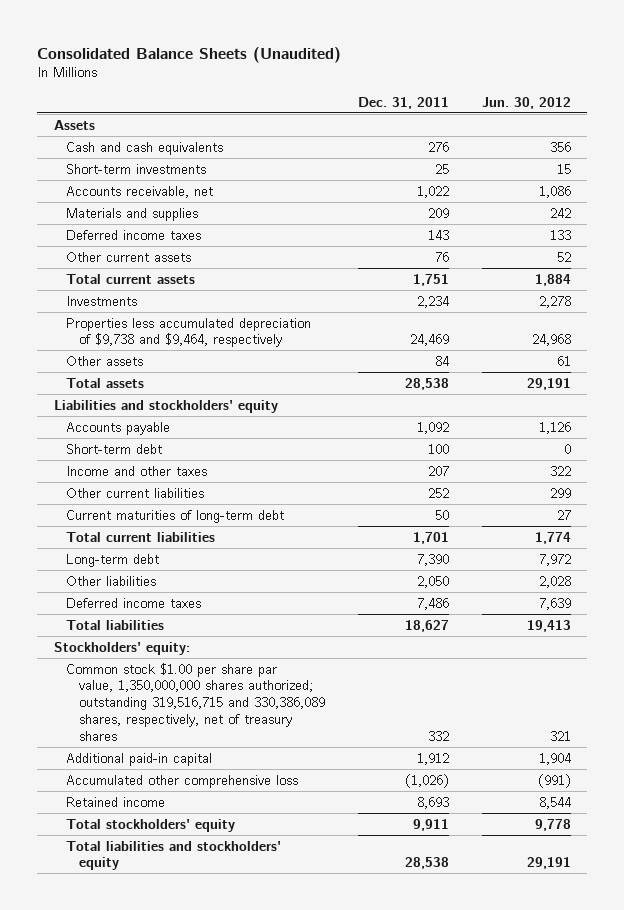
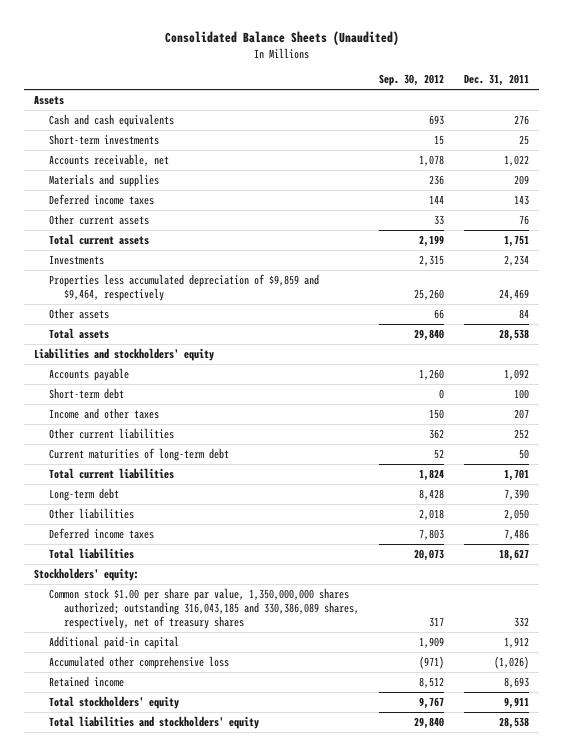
- | Dec. 31, 2011 | Jun. 30, 2012
+ | Sep. 30, 2012 | Dec. 31, 2011
- Properties less accumulated depreciation of $9,738 and $9,464, respectively | 24,469 | 24,968
+ Properties less accumulated depreciation of $9,859 and $9,464, respectively | 25,260 | 24,469
- Common stock $1.00 per share par value, 1,350,000,000 shares authorized; outstanding 319,516,715 and 330,386,089 shares, respectively, net of treasury shares | 332 | 321
+ Common stock $1.00 per share par value, 1,350,000,000 shares authorized; outstanding 316,043,185 and 330,386,089 shares, respectively, net of treasury shares | 317 | 332

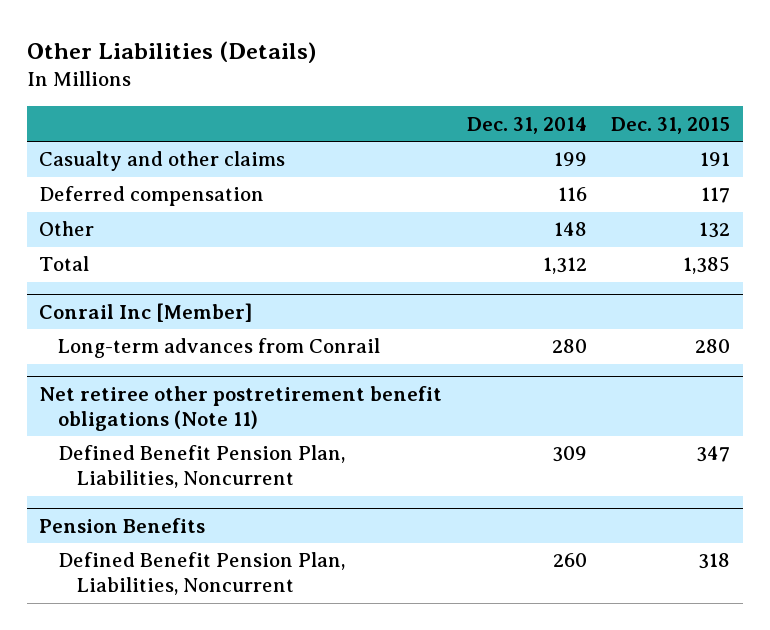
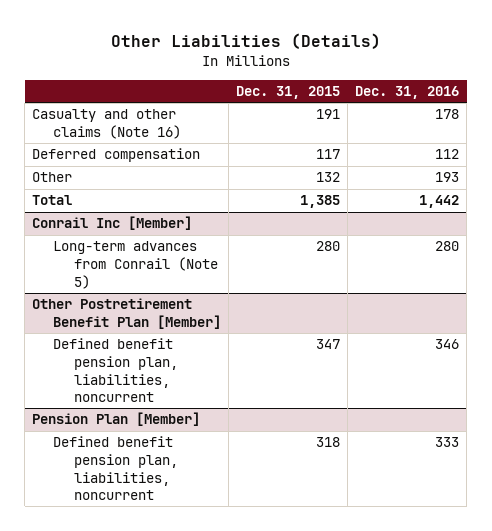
- | Dec. 31, 2014 | Dec. 31, 2015
+ | Dec. 31, 2015 | Dec. 31, 2016
- Casualty and other claims | 199 | 191
+ Casualty and other claims (Note 16) | 191 | 178
@ Conrail Inc [Member]
- Long-term advances from Conrail | 280 | 280
- Net retiree other postretirement benefit obligations (Note 11)
- Defined Benefit Pension Plan, Liabilities, Noncurrent | 309 | 347
- Pension Benefits
- Defined Benefit Pension Plan, Liabilities, Noncurrent | 260 | 318
@ Conrail Inc [Member]
+ Long-term advances from Conrail (Note 5) | 280 | 280
+ Other Postretirement Benefit Plan [Member]
+ Defined benefit pension plan, liabilities, noncurrent | 347 | 346
+ Pension Plan [Member]
+ Defined benefit pension plan, liabilities, noncurrent | 318 | 333

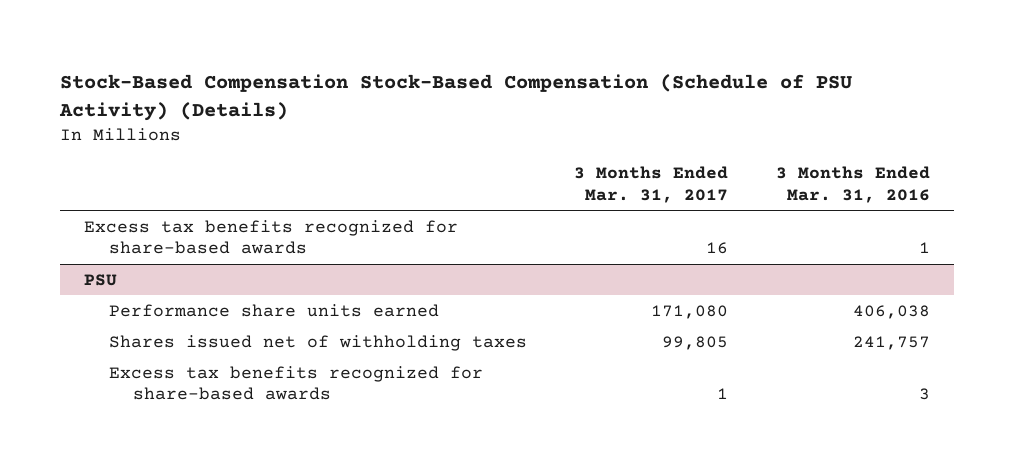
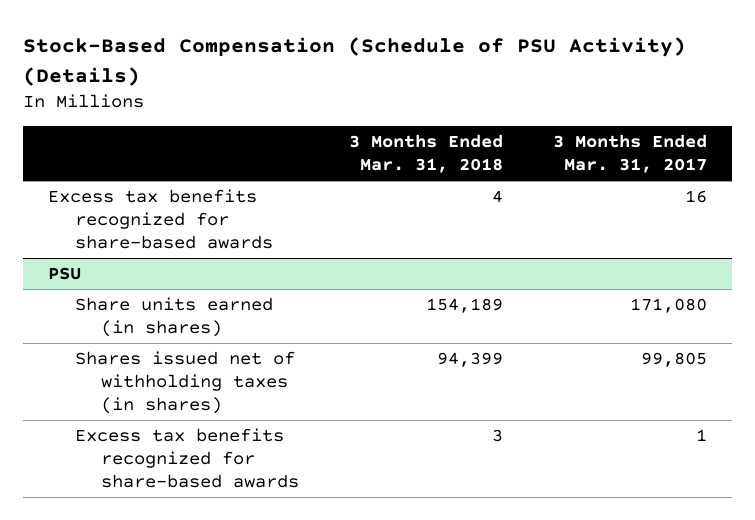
- Stock-Based Compensation Stock-Based Compensation (Schedule of PSU Activity) (Details)
+ Stock-Based Compensation (Schedule of PSU Activity) (Details)
- | 3 Months Ended Mar. 31, 2017 | 3 Months Ended Mar. 31, 2016
+ | 3 Months Ended Mar. 31, 2018 | 3 Months Ended Mar. 31, 2017
@ PSU
- Performance share units earned | 171,080 | 406,038
- Shares issued net of withholding taxes | 99,805 | 241,757
+ Share units earned (in shares) | 154,189 | 171,080
+ Shares issued net of withholding taxes (in shares) | 94,399 | 99,805

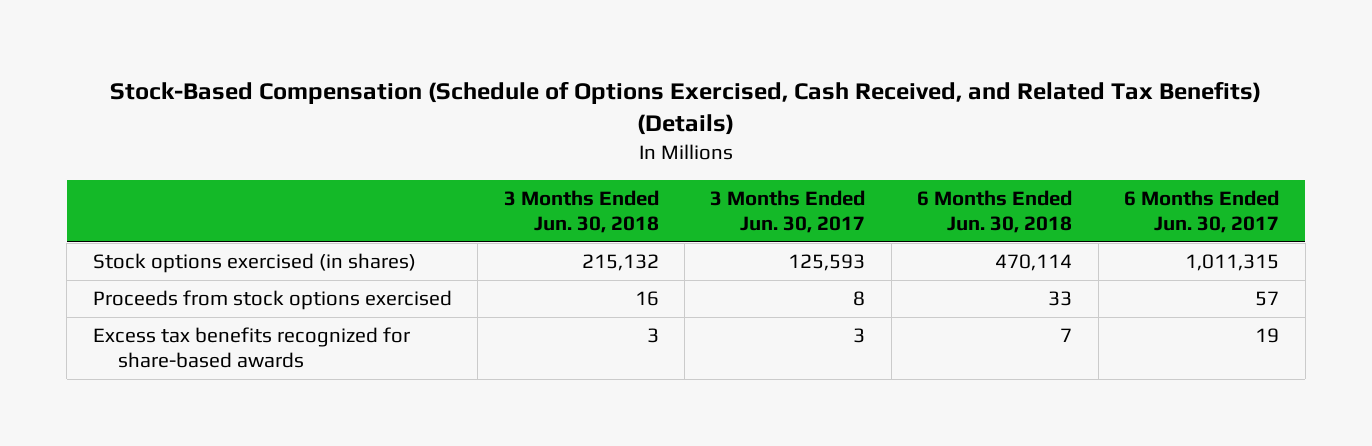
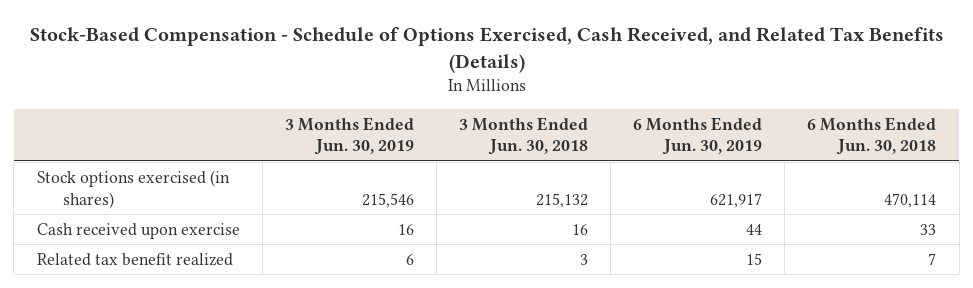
- Stock-Based Compensation (Schedule of Options Exercised, Cash Received, and Related Tax Benefits) (Details)
+ Stock-Based Compensation - Schedule of Options Exercised, Cash Received, and Related Tax Benefits (Details)
- | 3 Months Ended Jun. 30, 2018 | 3 Months Ended Jun. 30, 2017 | 6 Months Ended Jun. 30, 2018 | 6 Months Ended Jun. 30, 2017
+ | 3 Months Ended Jun. 30, 2019 | 3 Months Ended Jun. 30, 2018 | 6 Months Ended Jun. 30, 2019 | 6 Months Ended Jun. 30, 2018
- Proceeds from stock options exercised | 16 | 8 | 33 | 57
- Excess tax benefits recognized for share-based awards | 3 | 3 | 7 | 19
+ Cash received upon exercise | 16 | 16 | 44 | 33
+ Related tax benefit realized | 6 | 3 | 15 | 7

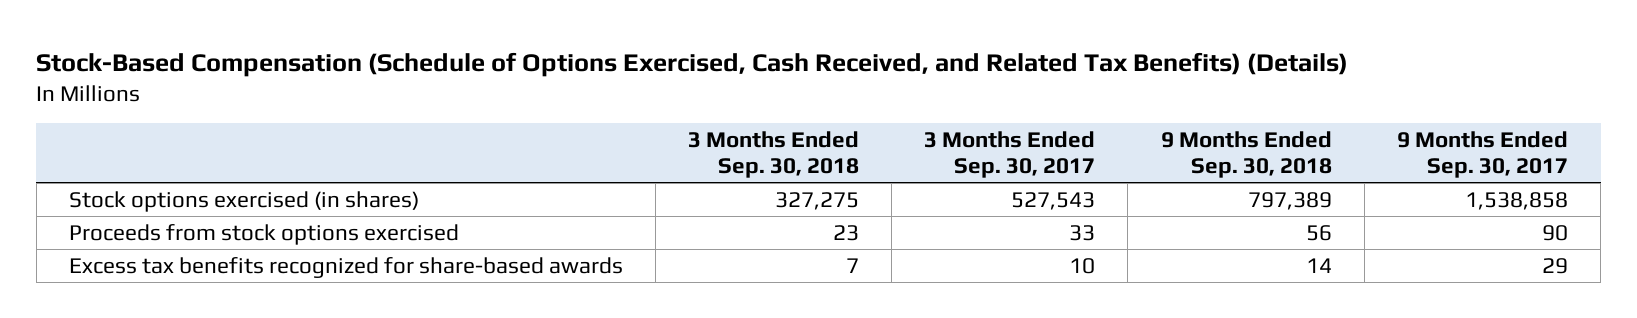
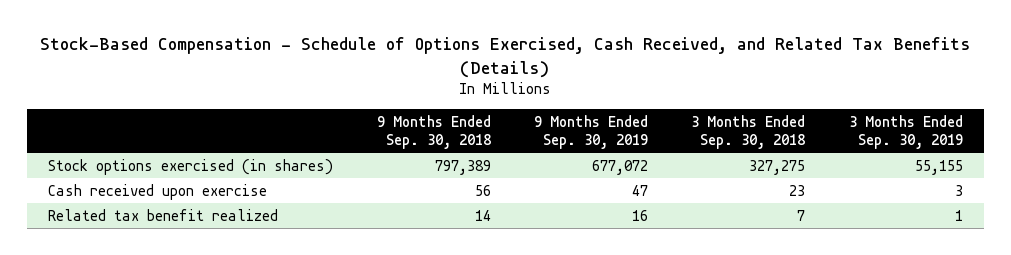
- Stock-Based Compensation (Schedule of Options Exercised, Cash Received, and Related Tax Benefits) (Details)
+ Stock-Based Compensation - Schedule of Options Exercised, Cash Received, and Related Tax Benefits (Details)
- | 3 Months Ended Sep. 30, 2018 | 3 Months Ended Sep. 30, 2017 | 9 Months Ended Sep. 30, 2018 | 9 Months Ended Sep. 30, 2017
+ | 9 Months Ended Sep. 30, 2018 | 9 Months Ended Sep. 30, 2019 | 3 Months Ended Sep. 30, 2018 | 3 Months Ended Sep. 30, 2019
- Proceeds from stock options exercised | 23 | 33 | 56 | 90
- Excess tax benefits recognized for share-based awards | 7 | 10 | 14 | 29
+ Cash received upon exercise | 56 | 47 | 23 | 3
+ Related tax benefit realized | 14 | 16 | 7 | 1

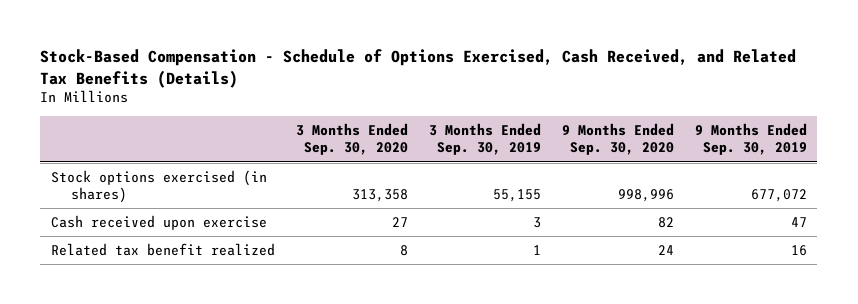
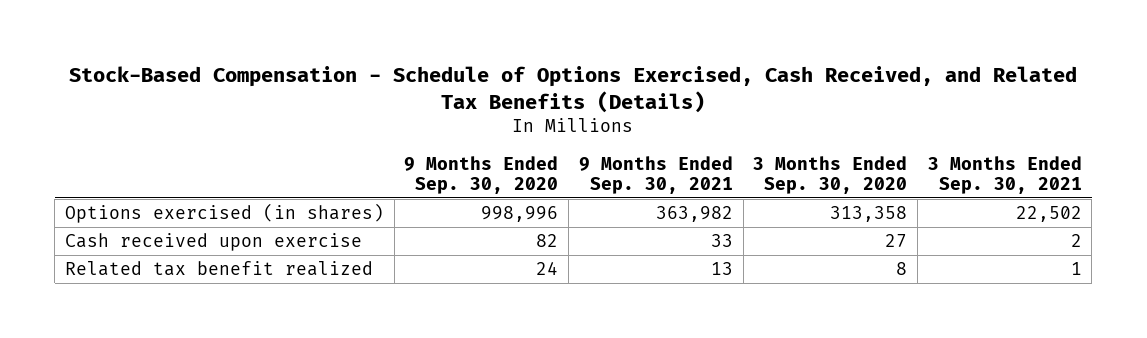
- | 3 Months Ended Sep. 30, 2020 | 3 Months Ended Sep. 30, 2019 | 9 Months Ended Sep. 30, 2020 | 9 Months Ended Sep. 30, 2019
+ | 9 Months Ended Sep. 30, 2020 | 9 Months Ended Sep. 30, 2021 | 3 Months Ended Sep. 30, 2020 | 3 Months Ended Sep. 30, 2021
- Stock options exercised (in shares) | 313,358 | 55,155 | 998,996 | 677,072
+ Options exercised (in shares) | 998,996 | 363,982 | 313,358 | 22,502

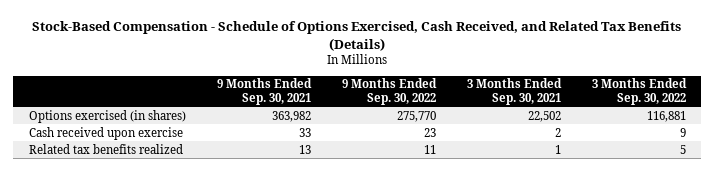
- | 9 Months Ended Sep. 30, 2020 | 9 Months Ended Sep. 30, 2021 | 3 Months Ended Sep. 30, 2020 | 3 Months Ended Sep. 30, 2021
+ | 9 Months Ended Sep. 30, 2021 | 9 Months Ended Sep. 30, 2022 | 3 Months Ended Sep. 30, 2021 | 3 Months Ended Sep. 30, 2022
- Related tax benefit realized | 24 | 13 | 8 | 1
+ Related tax benefits realized | 13 | 11 | 1 | 5

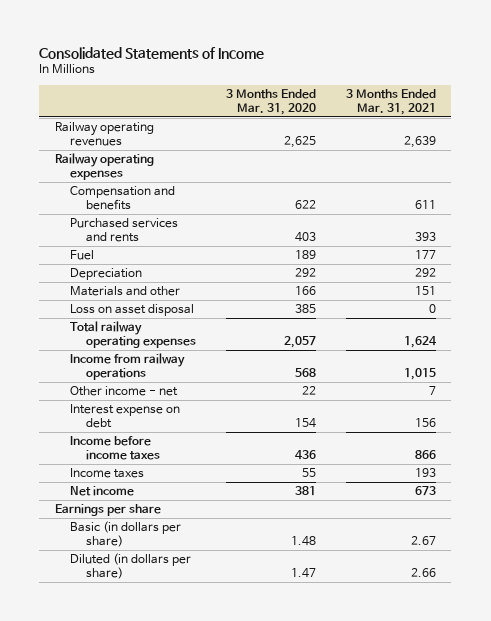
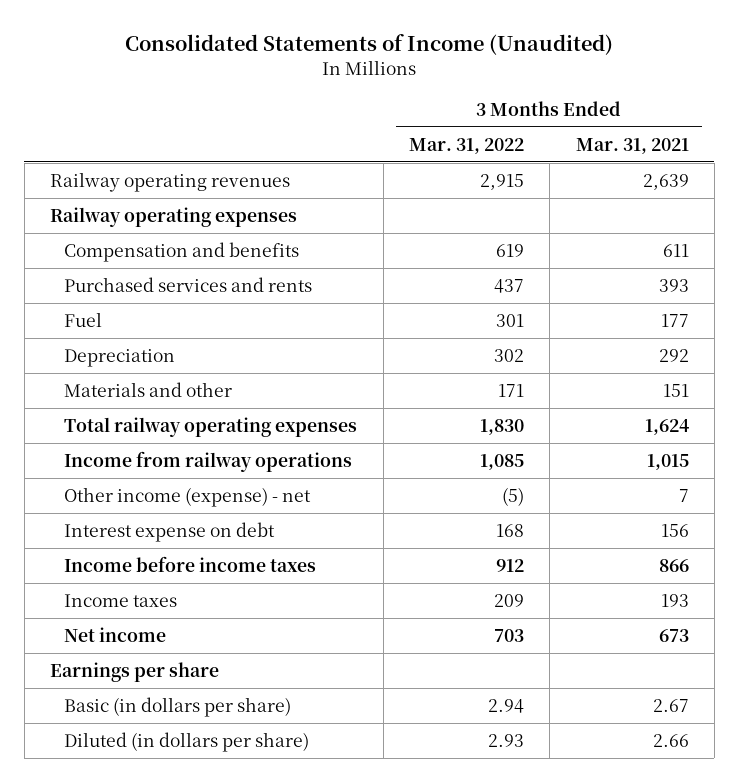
- Consolidated Statements of Income
+ Consolidated Statements of Income (Unaudited)
- | 3 Months Ended Mar. 31, 2020 | 3 Months Ended Mar. 31, 2021
+ | 3 Months Ended Mar. 31, 2022 | 3 Months Ended Mar. 31, 2021
- Loss on asset disposal | 385 | 0
- Other income - net | 22 | 7
+ Other income (expense) - net | (5) | 7

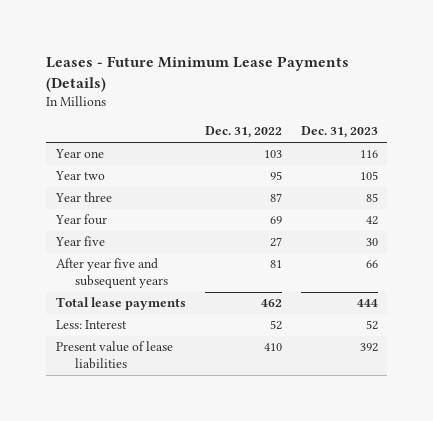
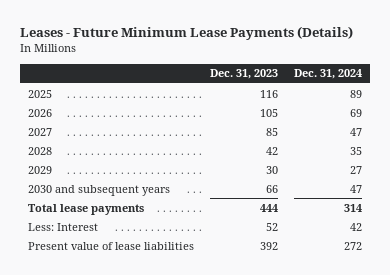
- | Dec. 31, 2022 | Dec. 31, 2023
+ | Dec. 31, 2023 | Dec. 31, 2024
- Year one | 103 | 116
- Year two | 95 | 105
- Year three | 87 | 85
- Year four | 69 | 42
- Year five | 27 | 30
- After year five and subsequent years | 81 | 66
+ 2025 | 116 | 89
+ 2026 | 105 | 69
+ 2027 | 85 | 47
+ 2028 | 42 | 35
+ 2029 | 30 | 27
+ 2030 and subsequent years | 66 | 47

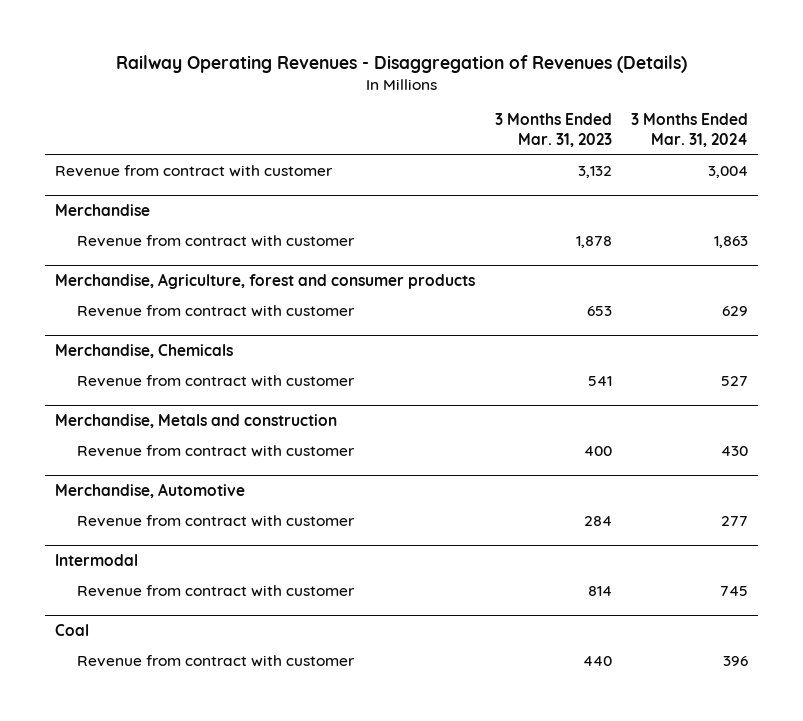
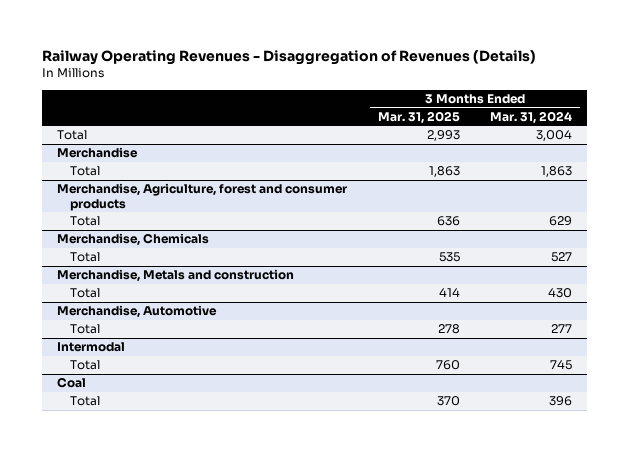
- | 3 Months Ended Mar. 31, 2023 | 3 Months Ended Mar. 31, 2024
+ | 3 Months Ended Mar. 31, 2025 | 3 Months Ended Mar. 31, 2024
- Revenue from contract with customer | 3,132 | 3,004
+ Total | 2,993 | 3,004
@ Merchandise
- Revenue from contract with customer | 1,878 | 1,863
+ Total | 1,863 | 1,863
@ Merchandise, Agriculture, forest and consumer products
- Revenue from contract with customer | 653 | 629
+ Total | 636 | 629
@ Merchandise, Chemicals
- Revenue from contract with customer | 541 | 527
+ Total | 535 | 527
@ Merchandise, Metals and construction
- Revenue from contract with customer | 400 | 430
+ Total | 414 | 430
@ Merchandise, Automotive
- Revenue from contract with customer | 284 | 277
+ Total | 278 | 277
@ Intermodal
- Revenue from contract with customer | 814 | 745
+ Total | 760 | 745
@ Coal
- Revenue from contract with customer | 440 | 396
+ Total | 370 | 396

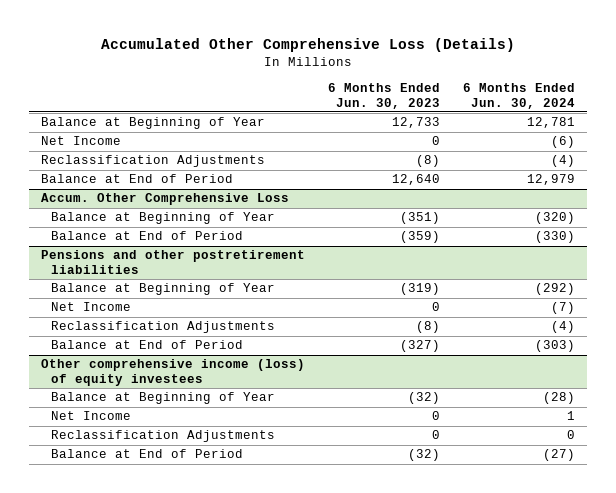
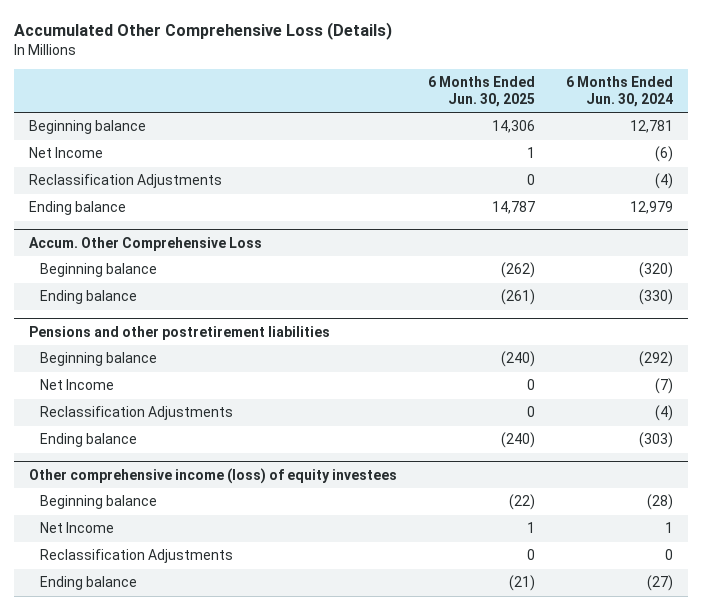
- | 6 Months Ended Jun. 30, 2023 | 6 Months Ended Jun. 30, 2024
+ | 6 Months Ended Jun. 30, 2025 | 6 Months Ended Jun. 30, 2024
- Balance at Beginning of Year | 12,733 | 12,781
+ Beginning balance | 14,306 | 12,781
- Balance at End of Period | 12,640 | 12,979
+ Ending balance | 14,787 | 12,979
@ Accum. Other Comprehensive Loss
- Balance at Beginning of Year | (351) | (320)
- Balance at End of Period | (359) | (330)
+ Beginning balance | (262) | (320)
+ Ending balance | (261) | (330)
@ Pensions and other postretirement liabilities
- Balance at Beginning of Year | (319) | (292)
+ Beginning balance | (240) | (292)
- Balance at End of Period | (327) | (303)
+ Ending balance | (240) | (303)
@ Other comprehensive income (loss) of equity investees
- Balance at Beginning of Year | (32) | (28)
+ Beginning balance | (22) | (28)
- Balance at End of Period | (32) | (27)
+ Ending balance | (21) | (27)

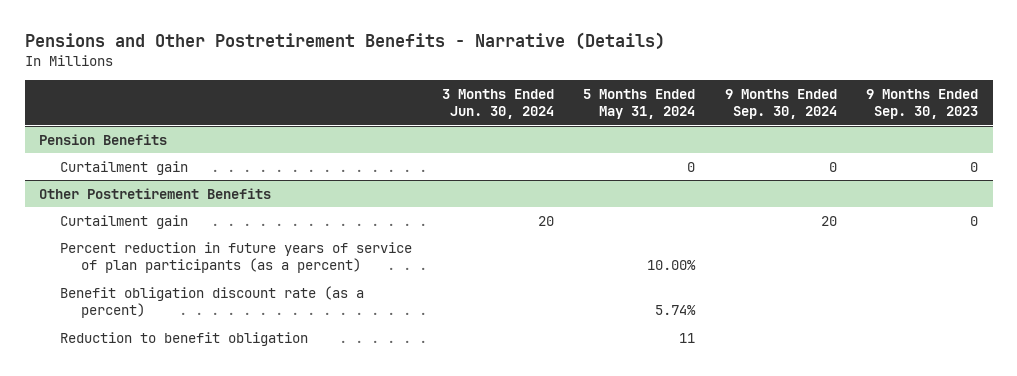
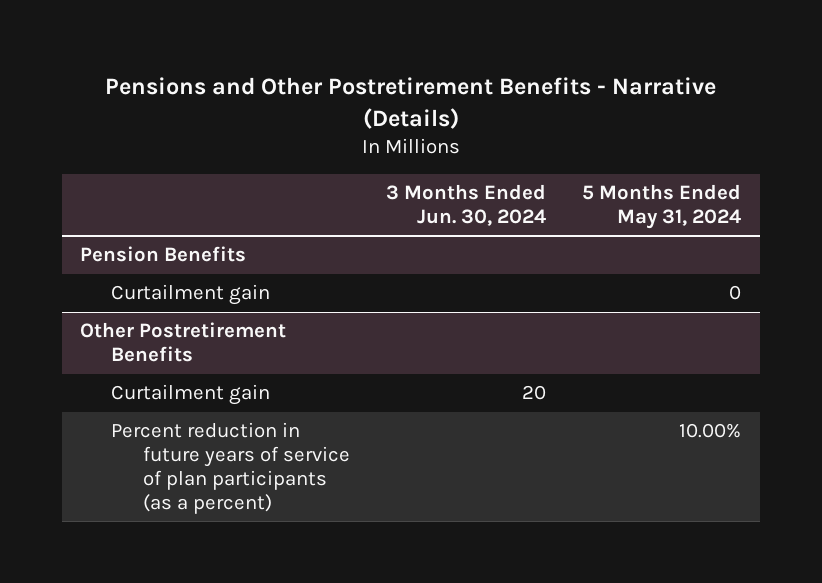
- | 3 Months Ended Jun. 30, 2024 | 5 Months Ended May 31, 2024 | 9 Months Ended Sep. 30, 2024 | 9 Months Ended Sep. 30, 2023
+ | 3 Months Ended Jun. 30, 2024 | 5 Months Ended May 31, 2024
@ Other Postretirement Benefits
- Benefit obligation discount rate (as a percent) | | 5.74% | |
- Reduction to benefit obligation | | 11 | |

